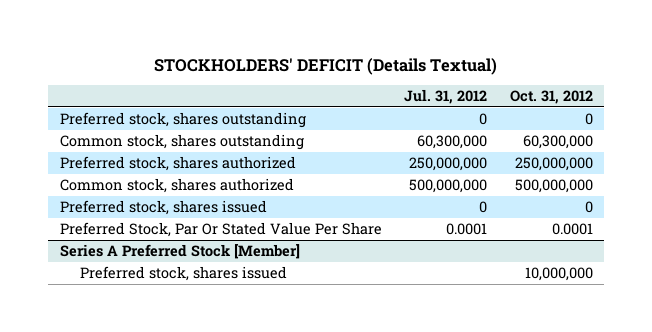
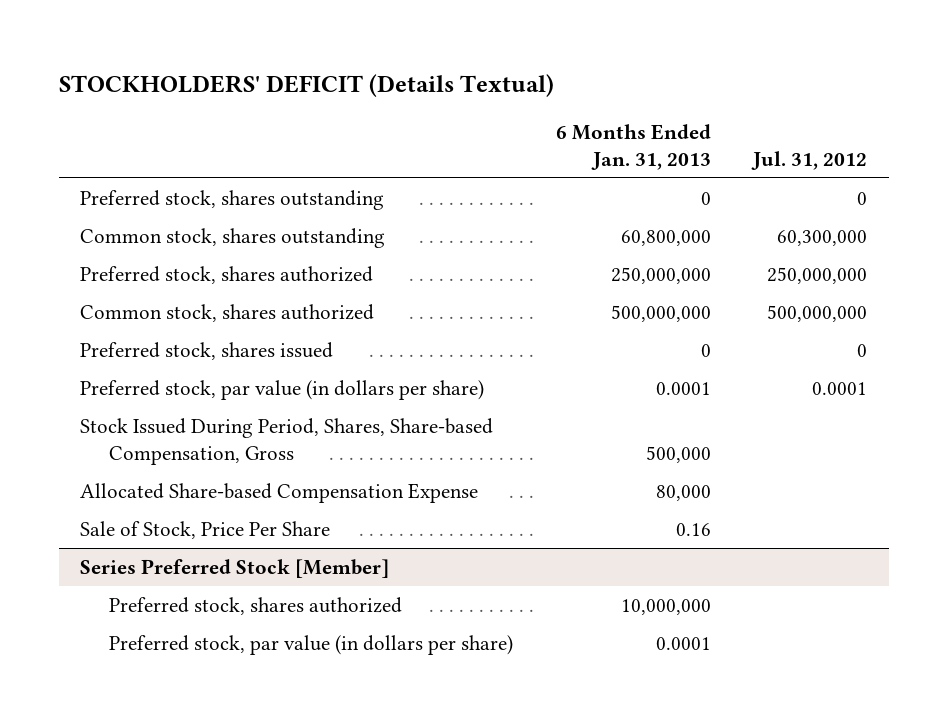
- | Jul. 31, 2012 | Oct. 31, 2012
+ | 6 Months Ended Jan. 31, 2013 | Jul. 31, 2012
- Preferred Stock, Par Or Stated Value Per Share | 0.0001 | 0.0001
- Series A Preferred Stock [Member]
- Preferred stock, shares issued | | 10,000,000
+ Preferred stock, par value (in dollars per share) | 0.0001 | 0.0001
+ Stock Issued During Period, Shares, Share-based Compensation, Gross | 500,000 |
+ Allocated Share-based Compensation Expense | 80,000 |
+ Sale of Stock, Price Per Share | 0.16 |
+ Series Preferred Stock [Member]
+ Preferred stock, shares authorized | 10,000,000 |
+ Preferred stock, par value (in dollars per share) | 0.0001 |

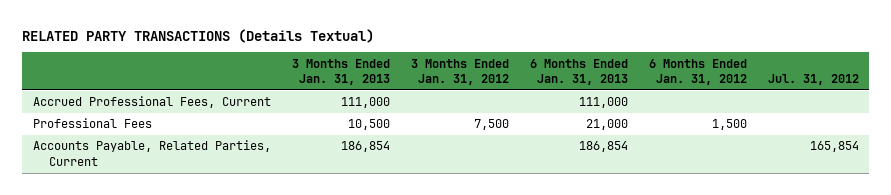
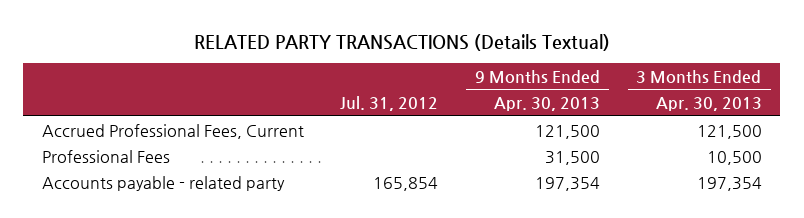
- | 3 Months Ended Jan. 31, 2013 | 3 Months Ended Jan. 31, 2012 | 6 Months Ended Jan. 31, 2013 | 6 Months Ended Jan. 31, 2012 | Jul. 31, 2012
+ | Jul. 31, 2012 | 9 Months Ended Apr. 30, 2013 | 3 Months Ended Apr. 30, 2013
- Accounts Payable, Related Parties, Current | 186,854 | | 186,854 | | 165,854
+ Accounts payable - related party | 165,854 | 197,354 | 197,354

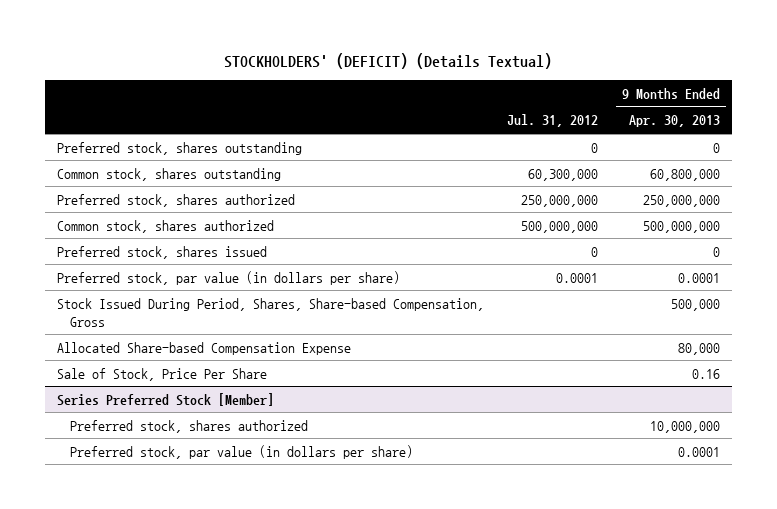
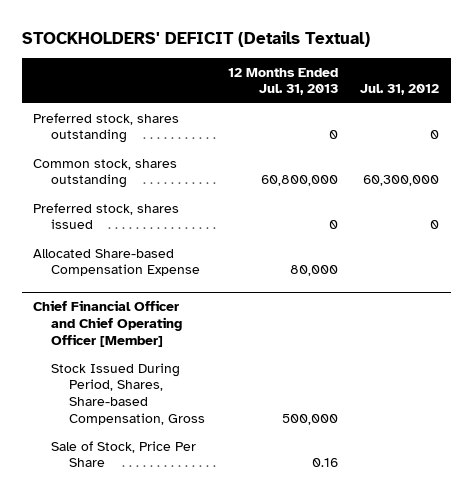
- STOCKHOLDERS' (DEFICIT) (Details Textual)
+ STOCKHOLDERS' DEFICIT (Details Textual)
- | Jul. 31, 2012 | 9 Months Ended Apr. 30, 2013
+ | 12 Months Ended Jul. 31, 2013 | Jul. 31, 2012
- Preferred stock, shares authorized | 250,000,000 | 250,000,000
- Common stock, shares authorized | 500,000,000 | 500,000,000
- Preferred stock, par value (in dollars per share) | 0.0001 | 0.0001
- Stock Issued During Period, Shares, Share-based Compensation, Gross | | 500,000
- Sale of Stock, Price Per Share | | 0.16
- Series Preferred Stock [Member]
- Preferred stock, shares authorized | | 10,000,000
- Preferred stock, par value (in dollars per share) | | 0.0001
+ Chief Financial Officer and Chief Operating Officer [Member]
+ Stock Issued During Period, Shares, Share-based Compensation, Gross | 500,000 |
+ Sale of Stock, Price Per Share | 0.16 |

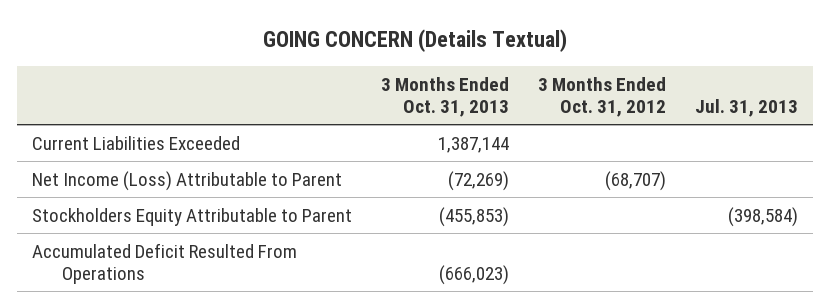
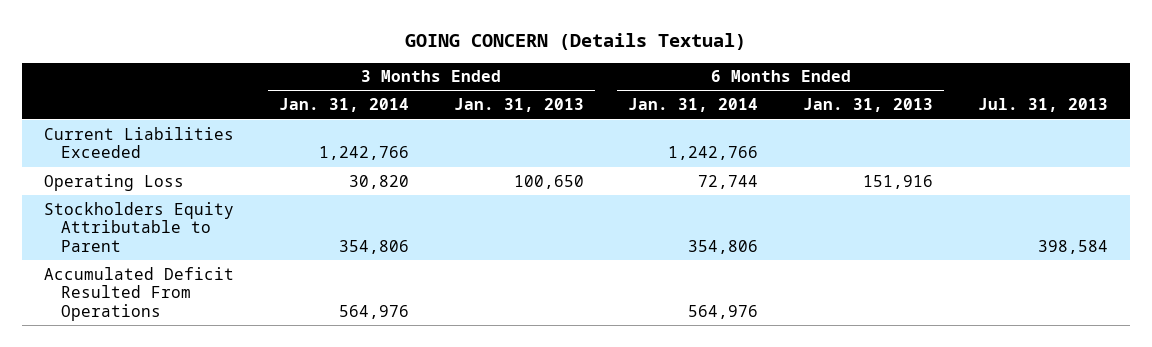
- | 3 Months Ended Oct. 31, 2013 | 3 Months Ended Oct. 31, 2012 | Jul. 31, 2013
+ | 3 Months Ended Jan. 31, 2014 | 3 Months Ended Jan. 31, 2013 | 6 Months Ended Jan. 31, 2014 | 6 Months Ended Jan. 31, 2013 | Jul. 31, 2013
- Net Income (Loss) Attributable to Parent | (72,269) | (68,707) |
- Stockholders Equity Attributable to Parent | (455,853) | | (398,584)
+ Operating Loss | 30,820 | 100,650 | 72,744 | 151,916 |
+ Stockholders Equity Attributable to Parent | 354,806 | | 354,806 | | 398,584

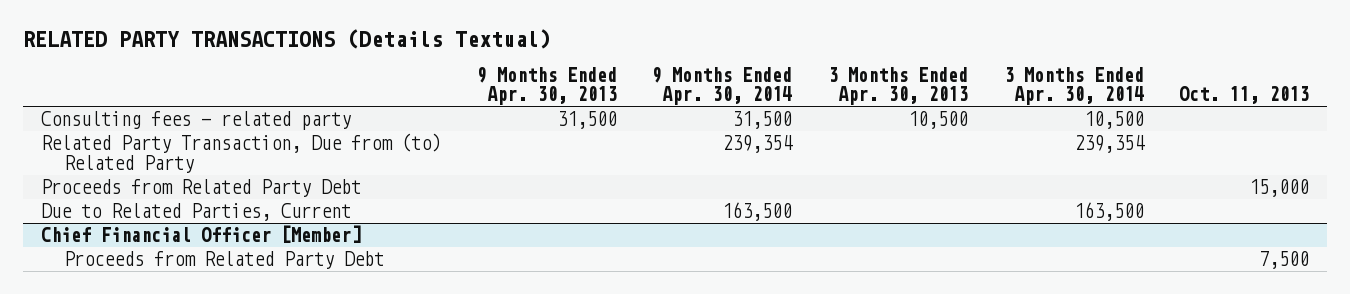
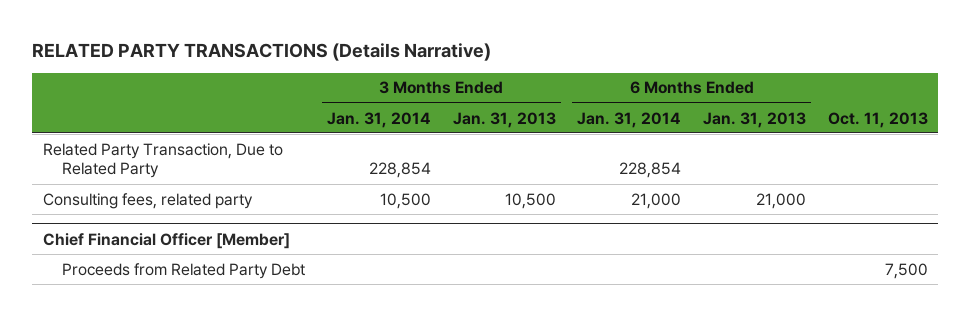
- RELATED PARTY TRANSACTIONS (Details Textual)
+ RELATED PARTY TRANSACTIONS (Details Narrative)
- | 9 Months Ended Apr. 30, 2013 | 9 Months Ended Apr. 30, 2014 | 3 Months Ended Apr. 30, 2013 | 3 Months Ended Apr. 30, 2014 | Oct. 11, 2013
+ | 3 Months Ended Jan. 31, 2014 | 3 Months Ended Jan. 31, 2013 | 6 Months Ended Jan. 31, 2014 | 6 Months Ended Jan. 31, 2013 | Oct. 11, 2013
- Consulting fees - related party | 31,500 | 31,500 | 10,500 | 10,500 |
- Related Party Transaction, Due from (to) Related Party | | 239,354 | | 239,354 |
- Proceeds from Related Party Debt | | | | | 15,000
- Due to Related Parties, Current | | 163,500 | | 163,500 |
+ Related Party Transaction, Due to Related Party | 228,854 | | 228,854 | |
+ Consulting fees, related party | 10,500 | 10,500 | 21,000 | 21,000 |

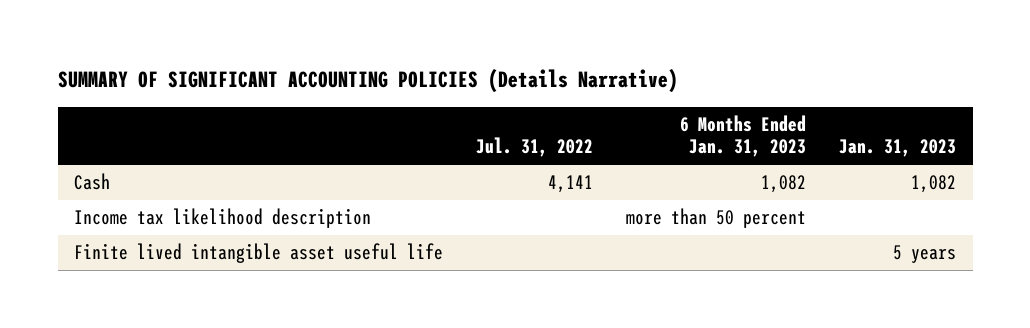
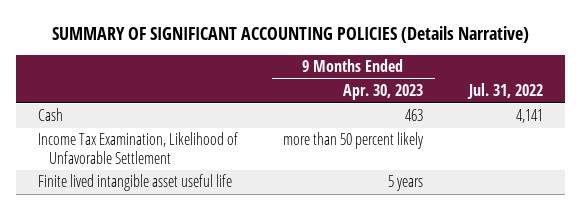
- | Jul. 31, 2022 | 6 Months Ended Jan. 31, 2023 | Jan. 31, 2023
+ | 9 Months Ended Apr. 30, 2023 | Jul. 31, 2022
- Income tax likelihood description | | more than 50 percent |
+ Income Tax Examination, Likelihood of Unfavorable Settlement | more than 50 percent likely |

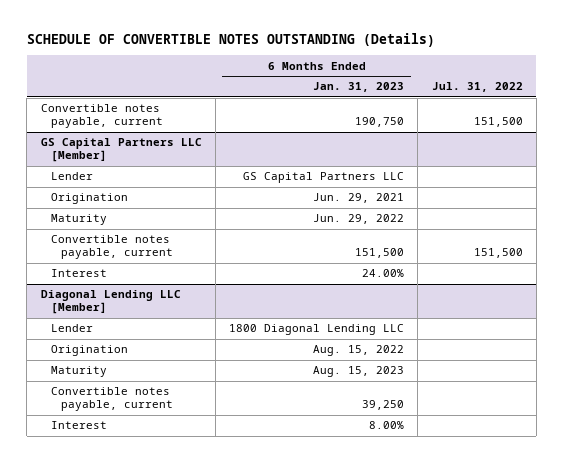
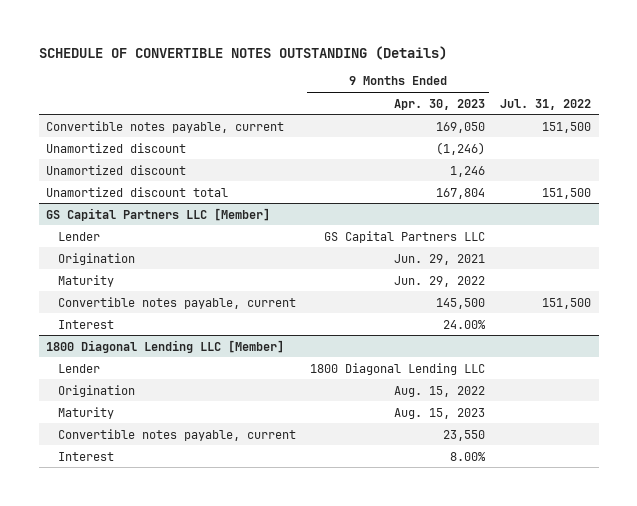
- | 6 Months Ended Jan. 31, 2023 | Jul. 31, 2022
+ | 9 Months Ended Apr. 30, 2023 | Jul. 31, 2022
+ Unamortized discount | (1,246) |
+ Unamortized discount | 1,246 |
+ Unamortized discount total | 167,804 | 151,500
- Diagonal Lending LLC [Member]
+ 1800 Diagonal Lending LLC [Member]

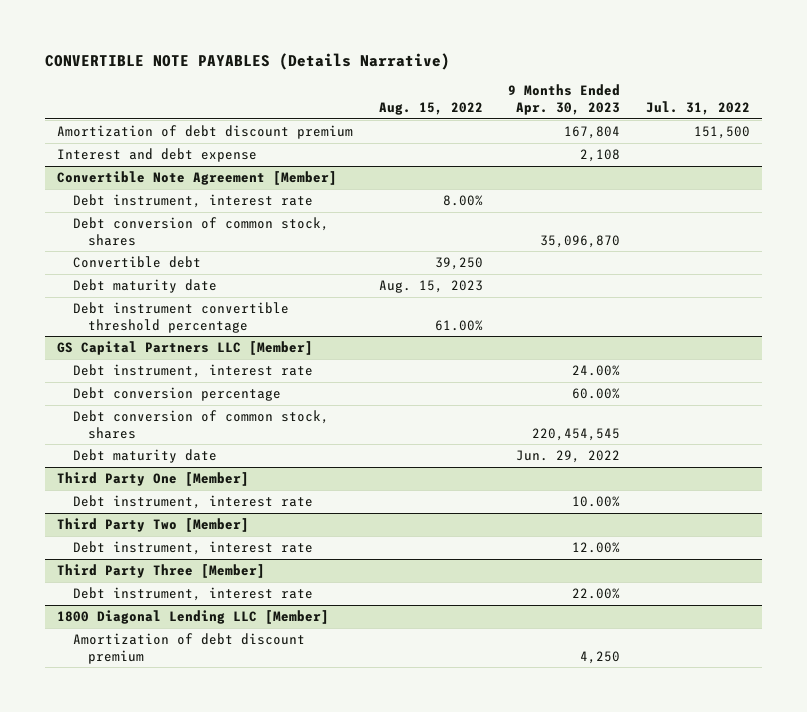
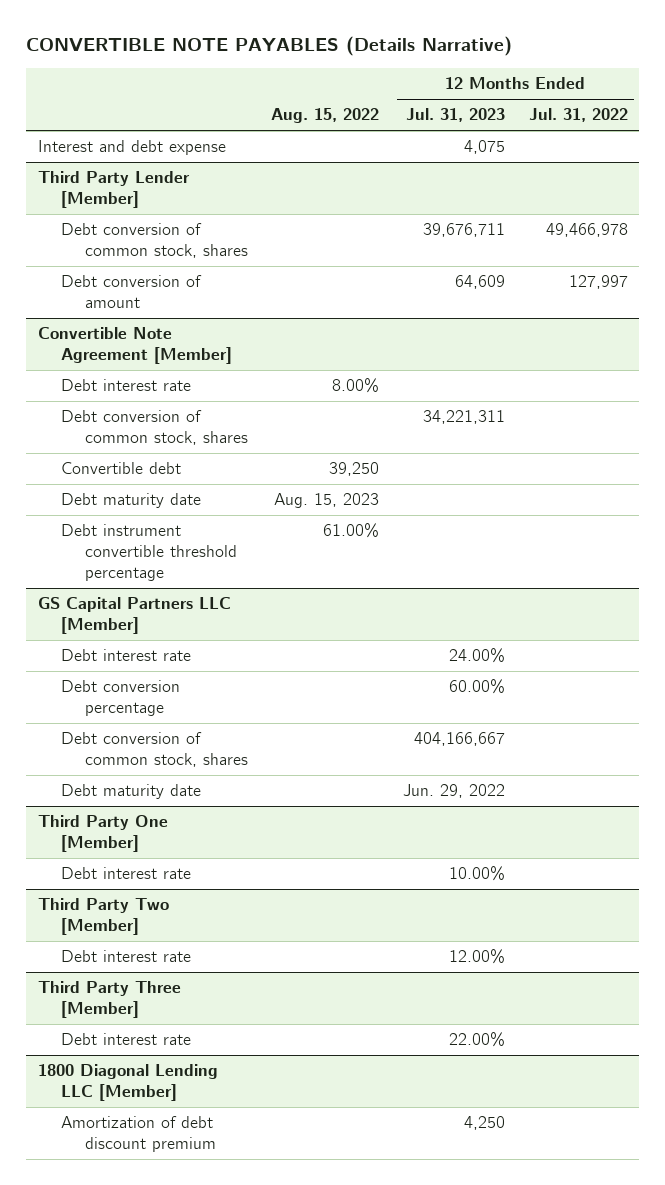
- | Aug. 15, 2022 | 9 Months Ended Apr. 30, 2023 | Jul. 31, 2022
+ | Aug. 15, 2022 | 12 Months Ended Jul. 31, 2023 | 12 Months Ended Jul. 31, 2022
- Amortization of debt discount premium | | 167,804 | 151,500
+ Third Party Lender [Member]
+ Debt conversion of common stock, shares | | 39,676,711 | 49,466,978
+ Debt conversion of amount | | 64,609 | 127,997
@ Convertible Note Agreement [Member]
- Debt instrument, interest rate | 8.00% | |
+ Debt interest rate | 8.00% | |
@ GS Capital Partners LLC [Member]
- Debt instrument, interest rate | | 24.00% |
+ Debt interest rate | | 24.00% |
@ Third Party One [Member]
- Debt instrument, interest rate | | 10.00% |
+ Debt interest rate | | 10.00% |
@ Third Party Two [Member]
- Debt instrument, interest rate | | 12.00% |
+ Debt interest rate | | 12.00% |
@ Third Party Three [Member]
- Debt instrument, interest rate | | 22.00% |
+ Debt interest rate | | 22.00% |

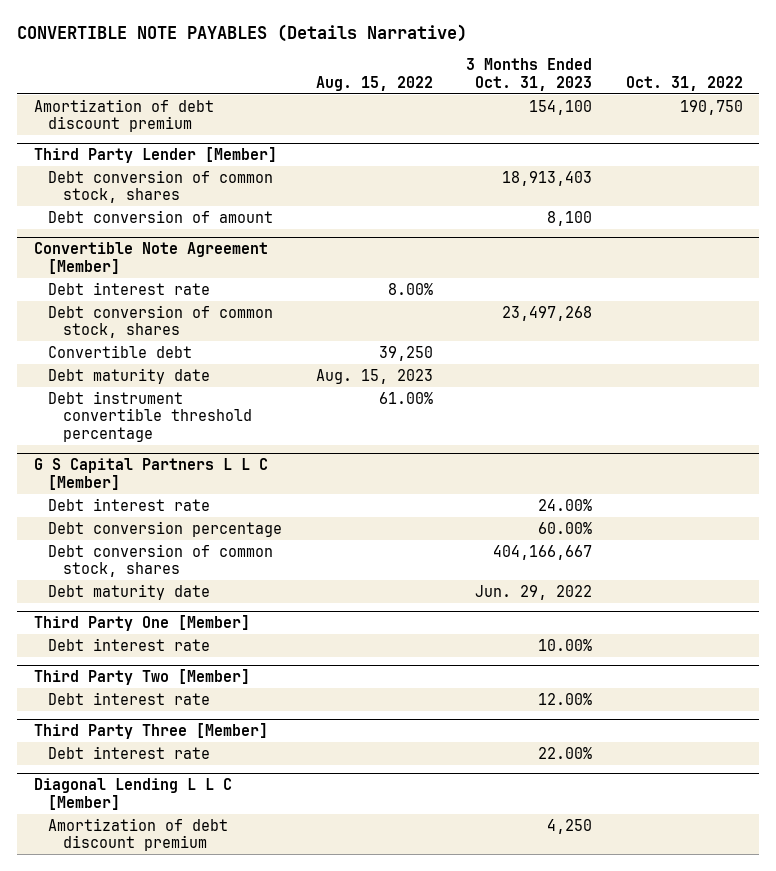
- | Aug. 15, 2022 | 12 Months Ended Jul. 31, 2023 | 12 Months Ended Jul. 31, 2022
+ | Aug. 15, 2022 | 3 Months Ended Oct. 31, 2023 | Oct. 31, 2022
- Interest and debt expense | | 4,075 |
+ Amortization of debt discount premium | | 154,100 | 190,750
- GS Capital Partners LLC [Member]
+ G S Capital Partners L L C [Member]
- 1800 Diagonal Lending LLC [Member]
+ Diagonal Lending L L C [Member]

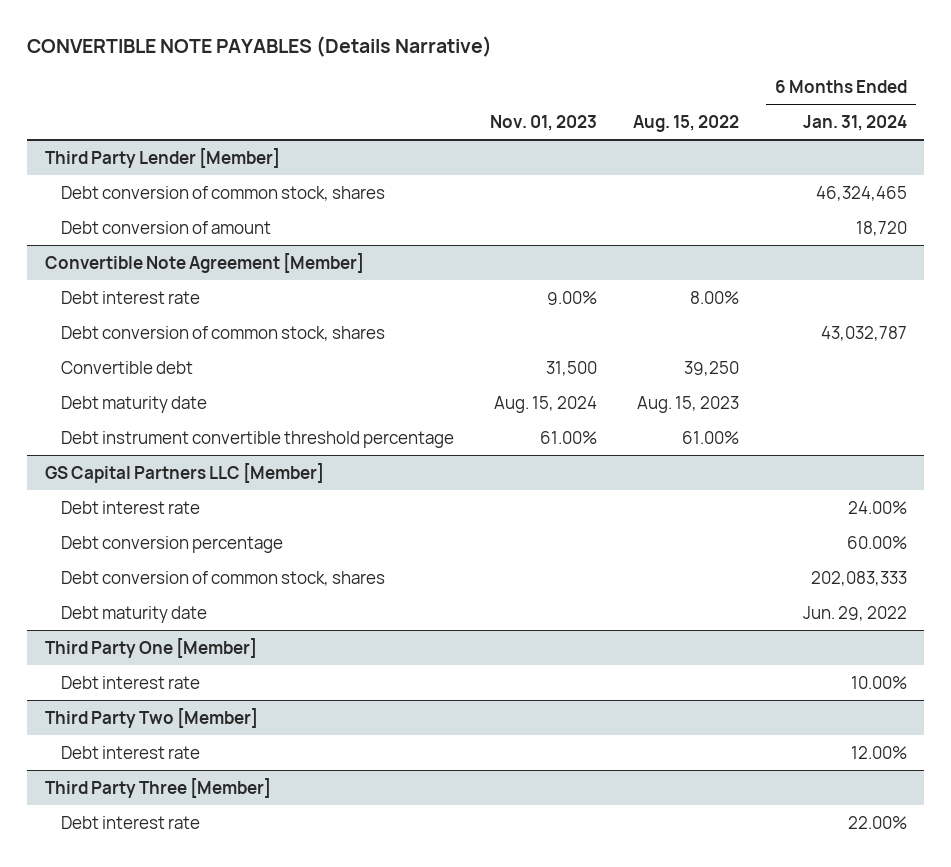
- | Aug. 15, 2022 | 3 Months Ended Oct. 31, 2023 | Oct. 31, 2022
+ | Nov. 01, 2023 | Aug. 15, 2022 | 6 Months Ended Jan. 31, 2024
- Amortization of debt discount premium | | 154,100 | 190,750
- G S Capital Partners L L C [Member]
+ GS Capital Partners LLC [Member]
- Diagonal Lending L L C [Member]
- Amortization of debt discount premium | | 4,250 |

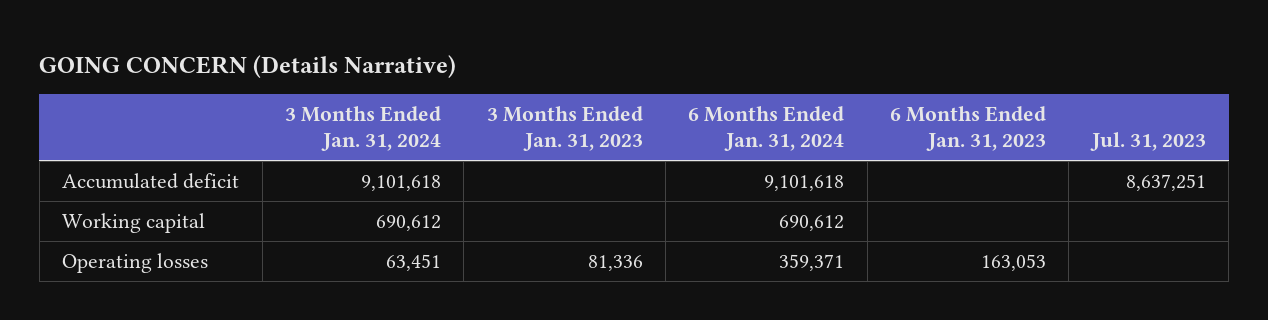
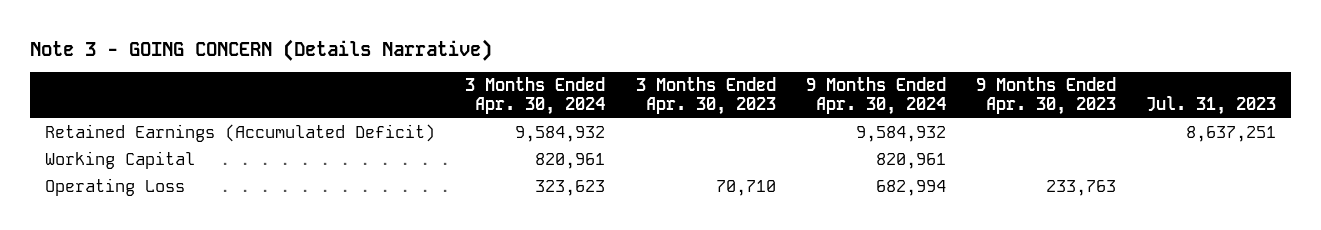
- GOING CONCERN (Details Narrative)
+ Note 3 - GOING CONCERN (Details Narrative)
- | 3 Months Ended Jan. 31, 2024 | 3 Months Ended Jan. 31, 2023 | 6 Months Ended Jan. 31, 2024 | 6 Months Ended Jan. 31, 2023 | Jul. 31, 2023
+ | 3 Months Ended Apr. 30, 2024 | 3 Months Ended Apr. 30, 2023 | 9 Months Ended Apr. 30, 2024 | 9 Months Ended Apr. 30, 2023 | Jul. 31, 2023
- Accumulated deficit | 9,101,618 | | 9,101,618 | | 8,637,251
- Working capital | 690,612 | | 690,612 | |
- Operating losses | 63,451 | 81,336 | 359,371 | 163,053 |
+ Retained Earnings (Accumulated Deficit) | 9,584,932 | | 9,584,932 | | 8,637,251
+ Working Capital | 820,961 | | 820,961 | |
+ Operating Loss | 323,623 | 70,710 | 682,994 | 233,763 |

